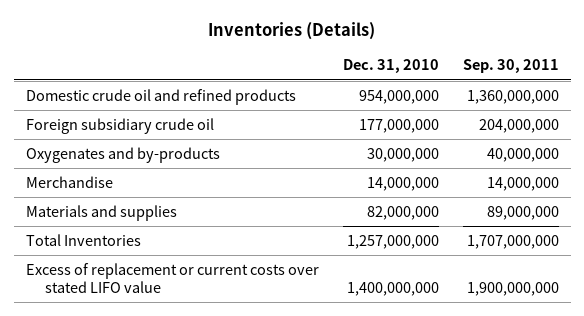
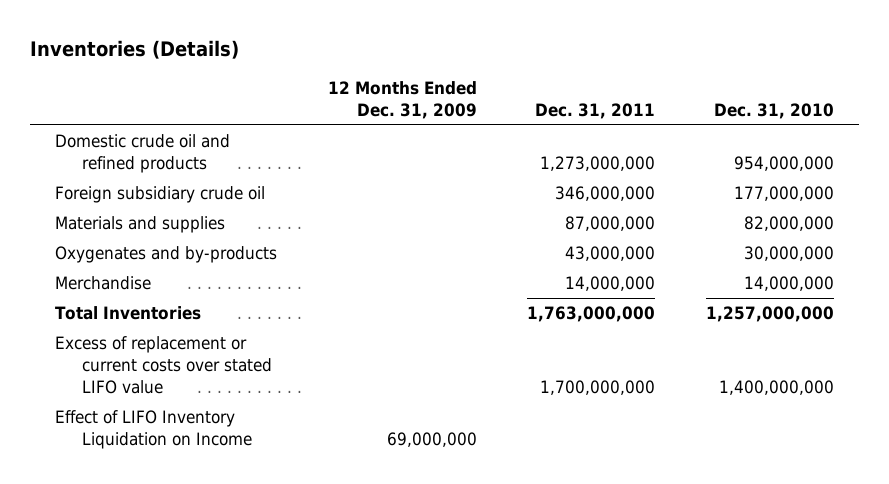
- | Dec. 31, 2010 | Sep. 30, 2011
+ | 12 Months Ended Dec. 31, 2009 | Dec. 31, 2011 | Dec. 31, 2010
moved up: Materials and supplies | | 87,000,000 | 82,000,000
+ Effect of LIFO Inventory Liquidation on Income | 69,000,000 | |

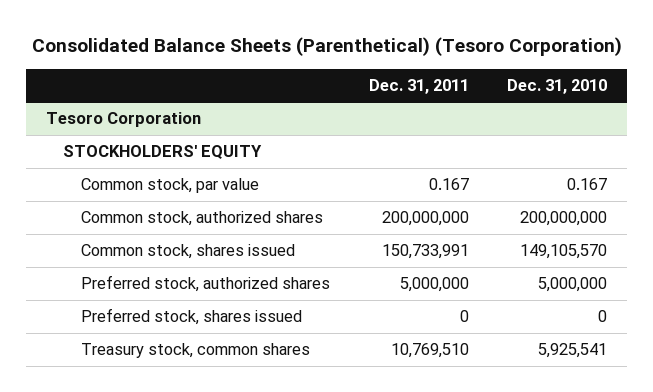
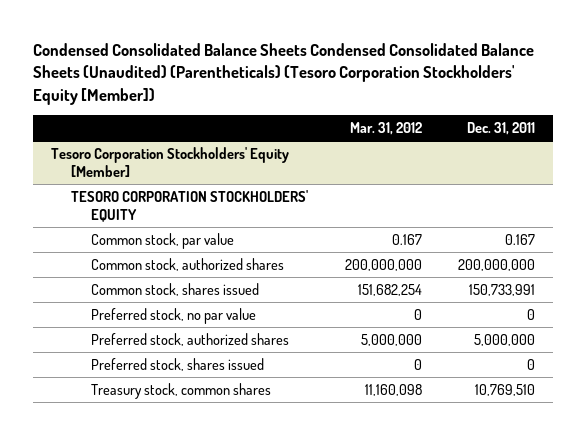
- Consolidated Balance Sheets (Parenthetical) (Tesoro Corporation)
+ Condensed Consolidated Balance Sheets Condensed Consolidated Balance Sheets (Unaudited) (Parentheticals) (Tesoro Corporation Stockholders' Equity [Member])
- | Dec. 31, 2011 | Dec. 31, 2010
+ | Mar. 31, 2012 | Dec. 31, 2011
- Tesoro Corporation
- STOCKHOLDERS' EQUITY
+ Tesoro Corporation Stockholders' Equity [Member]
+ TESORO CORPORATION STOCKHOLDERS' EQUITY
+ Preferred stock, no par value | 0 | 0

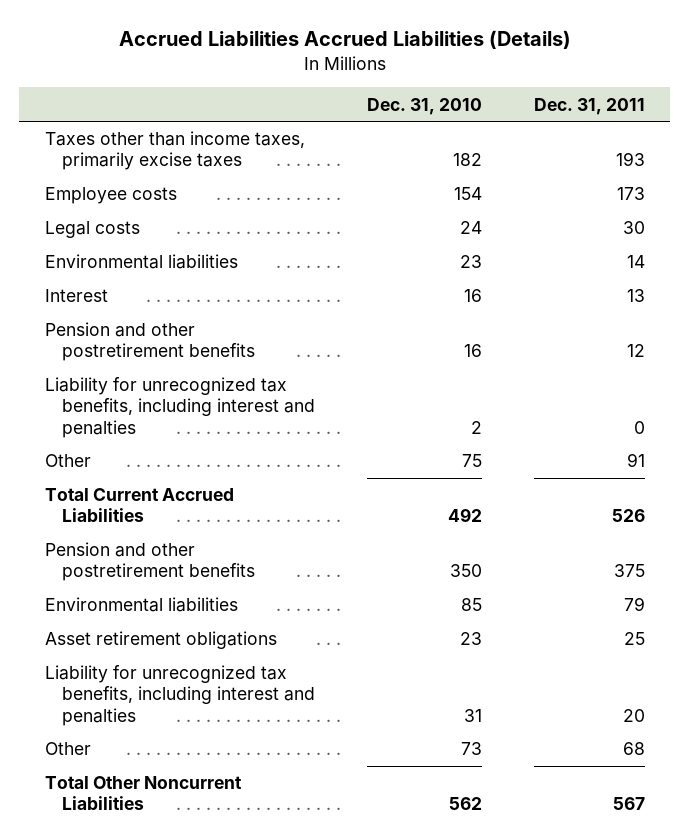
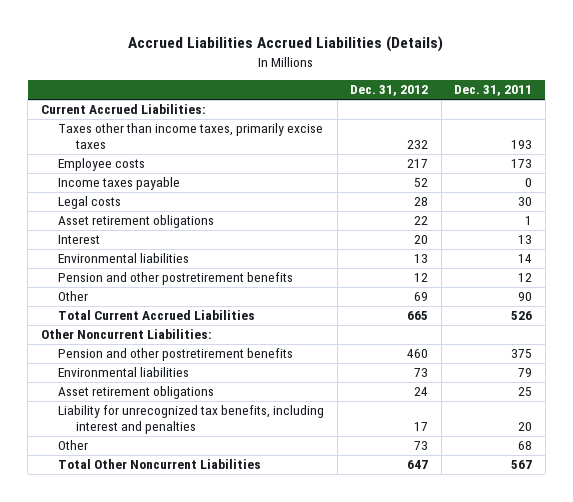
- | Dec. 31, 2010 | Dec. 31, 2011
+ | Dec. 31, 2012 | Dec. 31, 2011
+ Current Accrued Liabilities:
+ Income taxes payable | 52 | 0
+ Asset retirement obligations | 22 | 1
moved down: Environmental liabilities | 13 | 14
- Liability for unrecognized tax benefits, including interest and penalties | 2 | 0
- Other | 75 | 91
+ Other | 69 | 90
+ Other Noncurrent Liabilities:

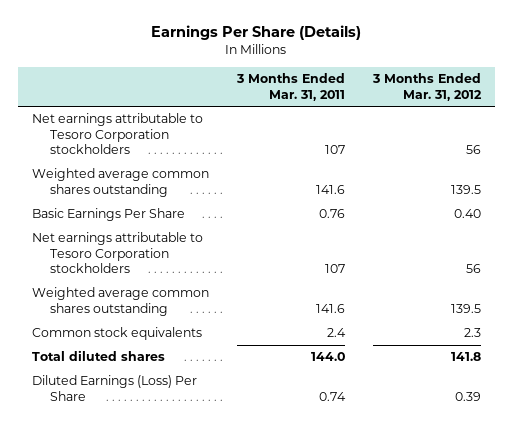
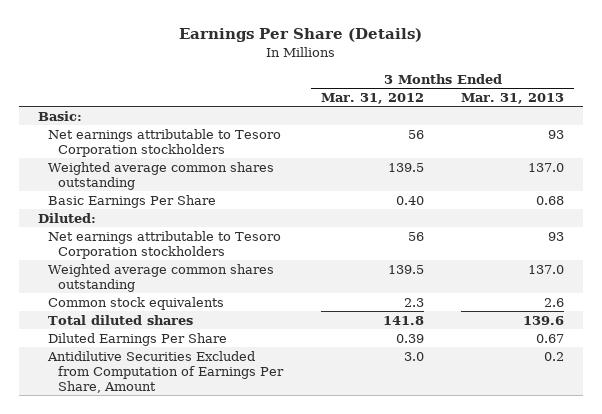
- | 3 Months Ended Mar. 31, 2011 | 3 Months Ended Mar. 31, 2012
+ | 3 Months Ended Mar. 31, 2012 | 3 Months Ended Mar. 31, 2013
+ Basic:
+ Diluted:
- Diluted Earnings (Loss) Per Share | 0.74 | 0.39
+ Diluted Earnings Per Share | 0.39 | 0.67
+ Antidilutive Securities Excluded from Computation of Earnings Per Share, Amount | 3.0 | 0.2

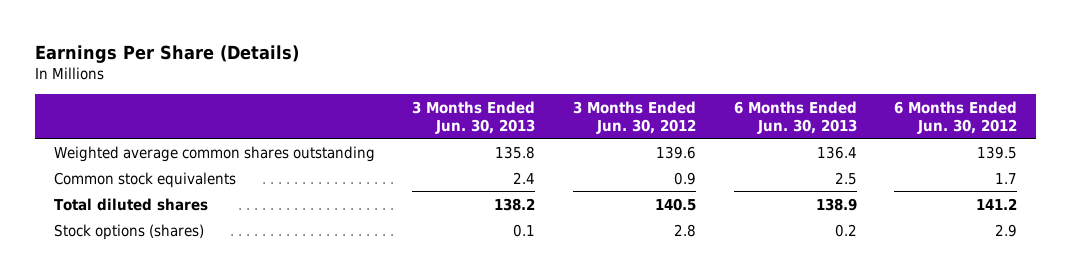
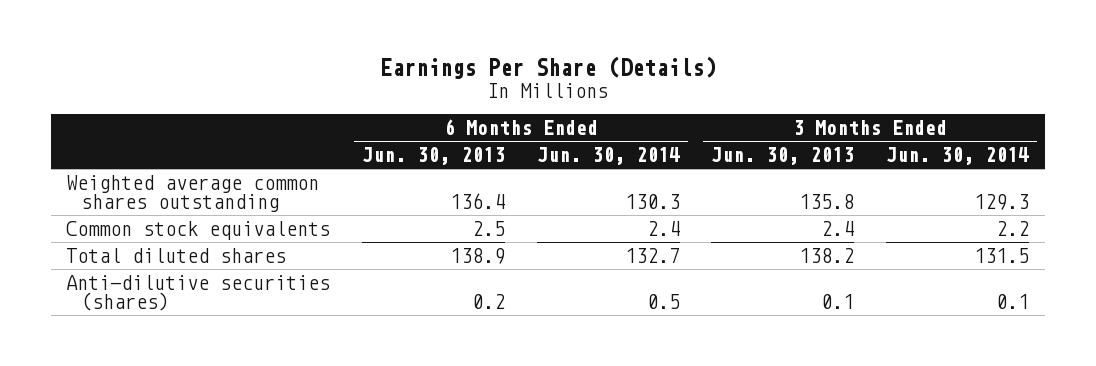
- | 3 Months Ended Jun. 30, 2013 | 3 Months Ended Jun. 30, 2012 | 6 Months Ended Jun. 30, 2013 | 6 Months Ended Jun. 30, 2012
+ | 6 Months Ended Jun. 30, 2013 | 6 Months Ended Jun. 30, 2014 | 3 Months Ended Jun. 30, 2013 | 3 Months Ended Jun. 30, 2014
- Stock options (shares) | 0.1 | 2.8 | 0.2 | 2.9
+ Anti-dilutive securities (shares) | 0.2 | 0.5 | 0.1 | 0.1

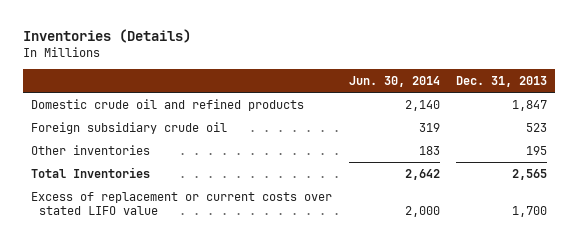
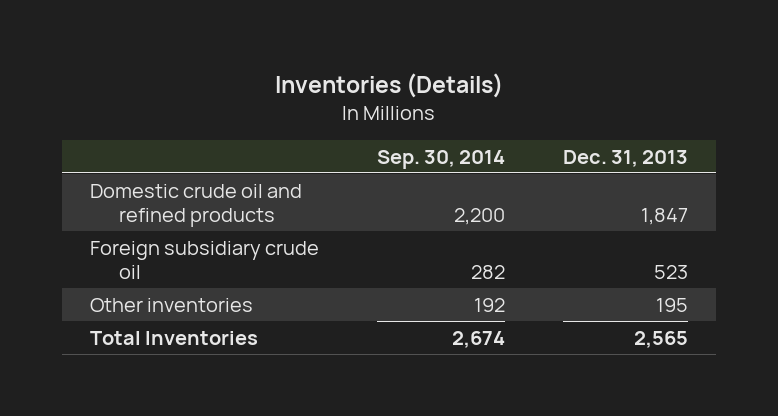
- | Jun. 30, 2014 | Dec. 31, 2013
+ | Sep. 30, 2014 | Dec. 31, 2013
- Excess of replacement or current costs over stated LIFO value | 2,000 | 1,700

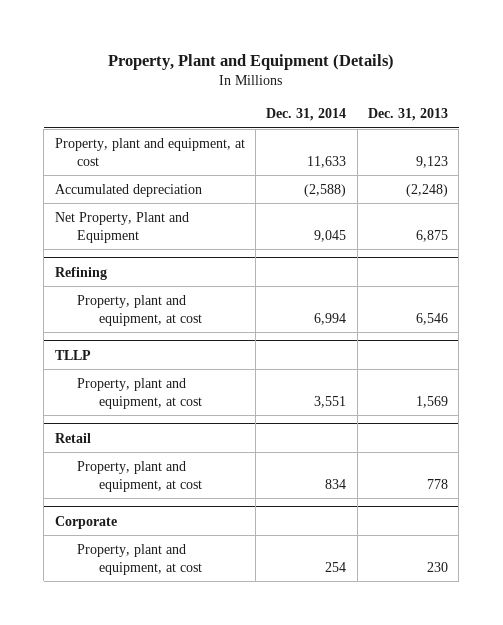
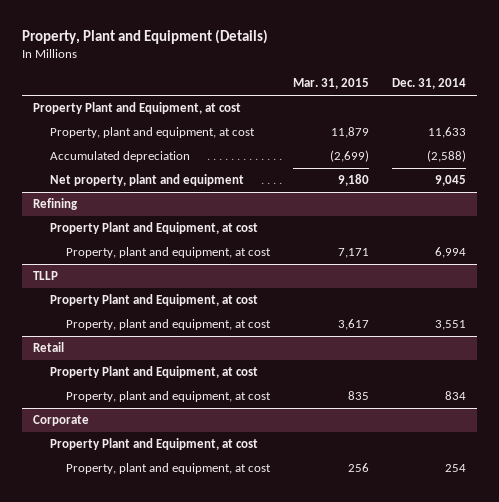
- | Dec. 31, 2014 | Dec. 31, 2013
+ | Mar. 31, 2015 | Dec. 31, 2014
+ Property Plant and Equipment, at cost
- Net Property, Plant and Equipment | 9,045 | 6,875
+ Net property, plant and equipment | 9,180 | 9,045
@ Refining
+ Property Plant and Equipment, at cost
@ TLLP
+ Property Plant and Equipment, at cost
@ Retail
+ Property Plant and Equipment, at cost
@ Corporate
+ Property Plant and Equipment, at cost

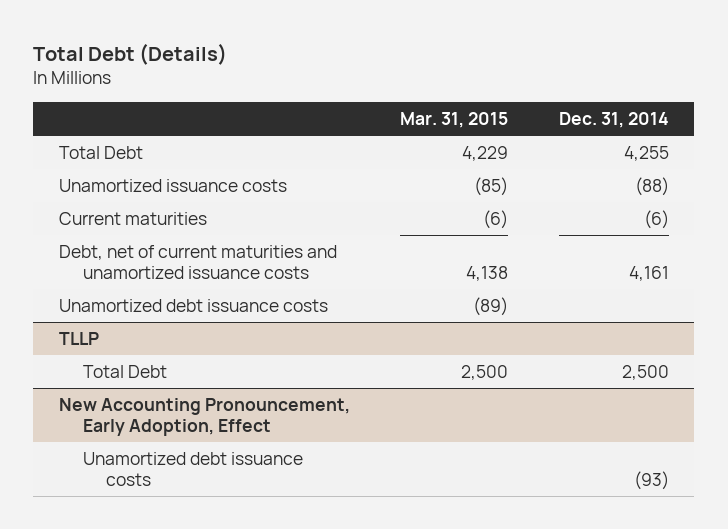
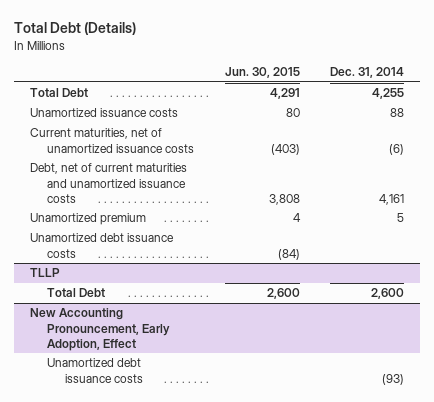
- | Mar. 31, 2015 | Dec. 31, 2014
+ | Jun. 30, 2015 | Dec. 31, 2014
- Unamortized issuance costs | (85) | (88)
- Current maturities | (6) | (6)
+ Unamortized issuance costs | 80 | 88
+ Current maturities, net of unamortized issuance costs | (403) | (6)
+ Unamortized premium | 4 | 5
@ TLLP
- Total Debt | 2,500 | 2,500
+ Total Debt | 2,600 | 2,600

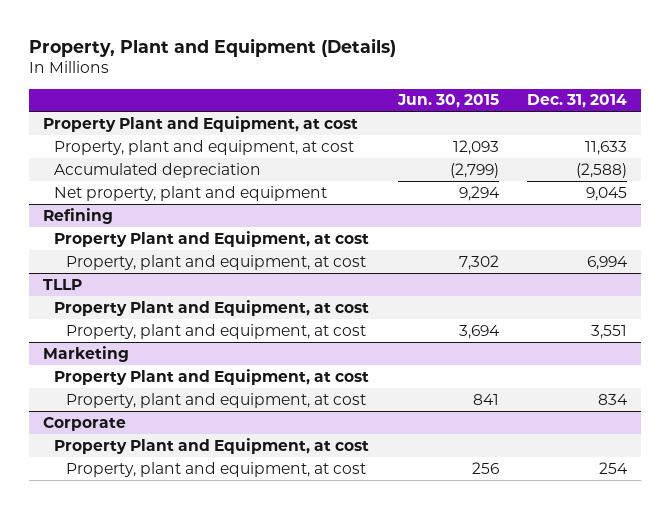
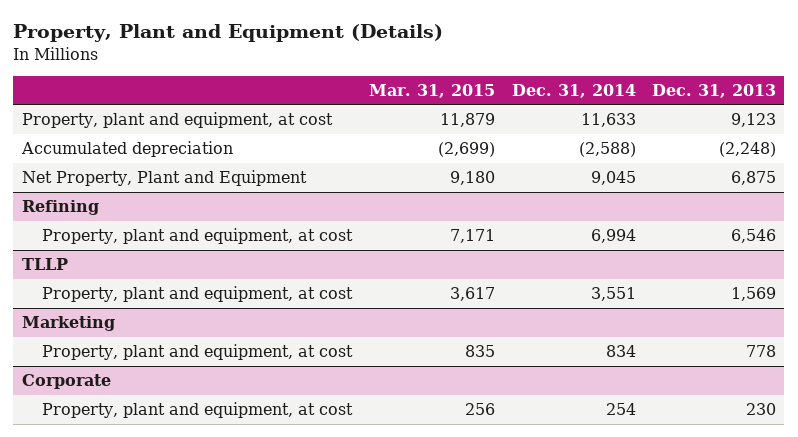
- | Jun. 30, 2015 | Dec. 31, 2014
+ | Mar. 31, 2015 | Dec. 31, 2014 | Dec. 31, 2013
- Property Plant and Equipment, at cost
- Net property, plant and equipment | 9,294 | 9,045
+ Net Property, Plant and Equipment | 9,180 | 9,045 | 6,875
@ Refining
- Property Plant and Equipment, at cost
@ TLLP
- Property Plant and Equipment, at cost
@ Marketing
- Property Plant and Equipment, at cost
@ Corporate
- Property Plant and Equipment, at cost

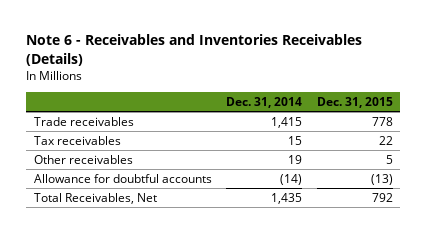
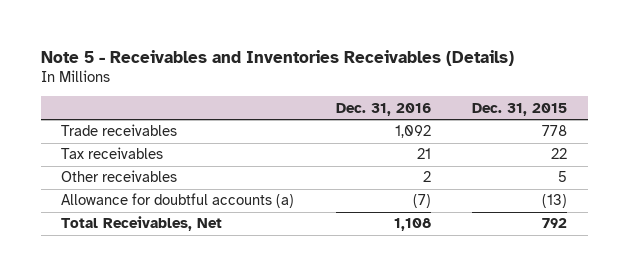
- Note 6 - Receivables and Inventories Receivables (Details)
+ Note 5 - Receivables and Inventories Receivables (Details)
- | Dec. 31, 2014 | Dec. 31, 2015
+ | Dec. 31, 2016 | Dec. 31, 2015
- Allowance for doubtful accounts | (14) | (13)
+ Allowance for doubtful accounts (a) | (7) | (13)

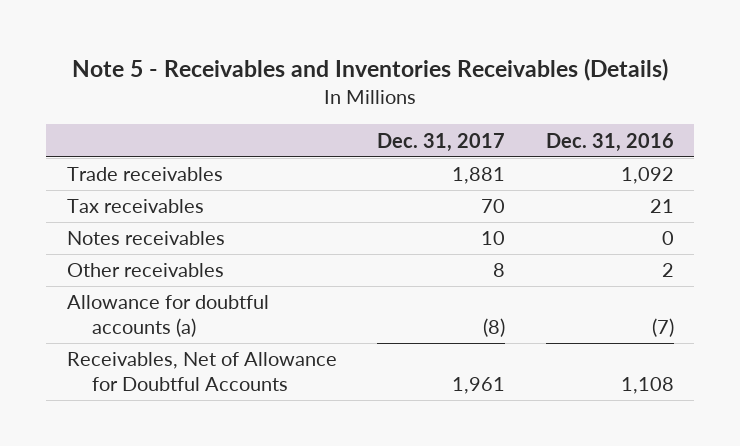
- | Dec. 31, 2016 | Dec. 31, 2015
+ | Dec. 31, 2017 | Dec. 31, 2016
+ Notes receivables | 10 | 0
- Total Receivables, Net | 1,108 | 792
+ Receivables, Net of Allowance for Doubtful Accounts | 1,961 | 1,108

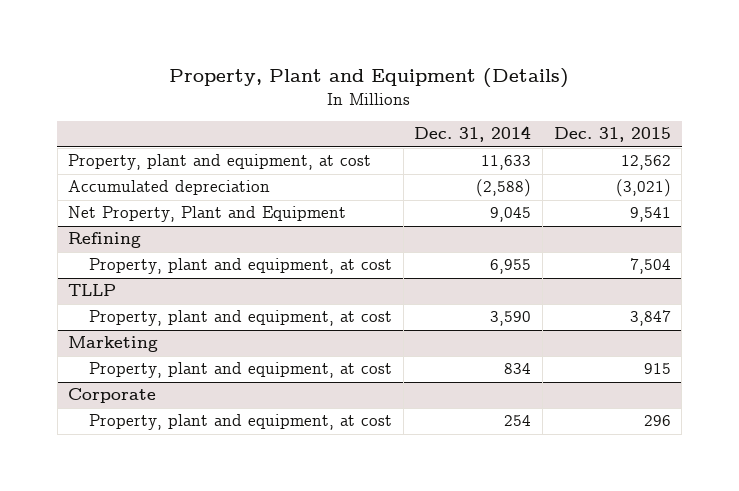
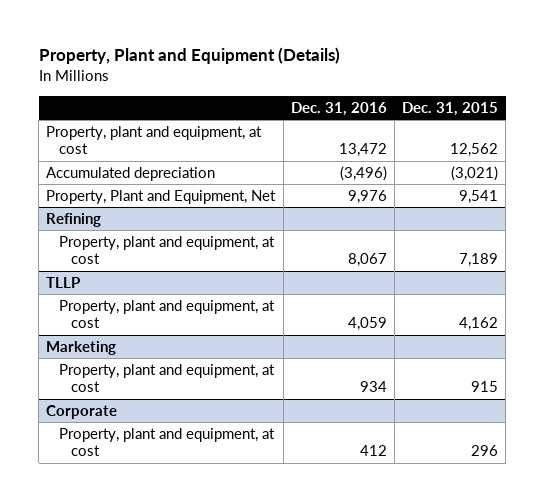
- | Dec. 31, 2014 | Dec. 31, 2015
+ | Dec. 31, 2016 | Dec. 31, 2015
- Net Property, Plant and Equipment | 9,045 | 9,541
+ Property, Plant and Equipment, Net | 9,976 | 9,541
@ Refining
- Property, plant and equipment, at cost | 6,955 | 7,504
+ Property, plant and equipment, at cost | 8,067 | 7,189
@ TLLP
- Property, plant and equipment, at cost | 3,590 | 3,847
+ Property, plant and equipment, at cost | 4,059 | 4,162

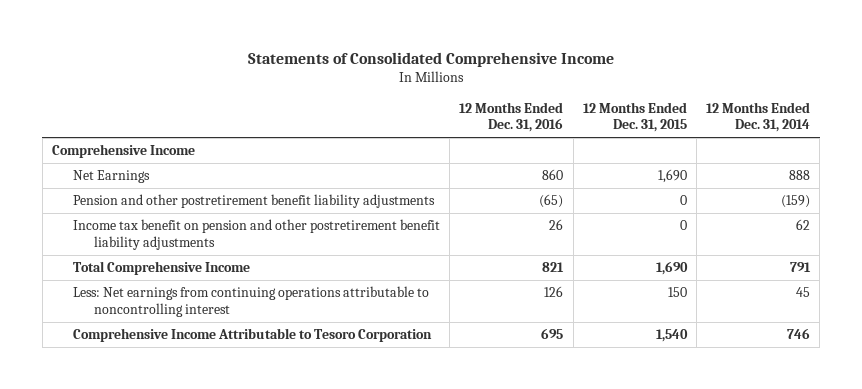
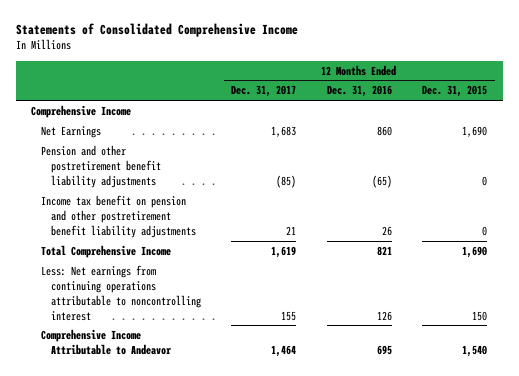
- | 12 Months Ended Dec. 31, 2016 | 12 Months Ended Dec. 31, 2015 | 12 Months Ended Dec. 31, 2014
+ | 12 Months Ended Dec. 31, 2017 | 12 Months Ended Dec. 31, 2016 | 12 Months Ended Dec. 31, 2015
- Comprehensive Income Attributable to Tesoro Corporation | 695 | 1,540 | 746
+ Comprehensive Income Attributable to Andeavor | 1,464 | 695 | 1,540

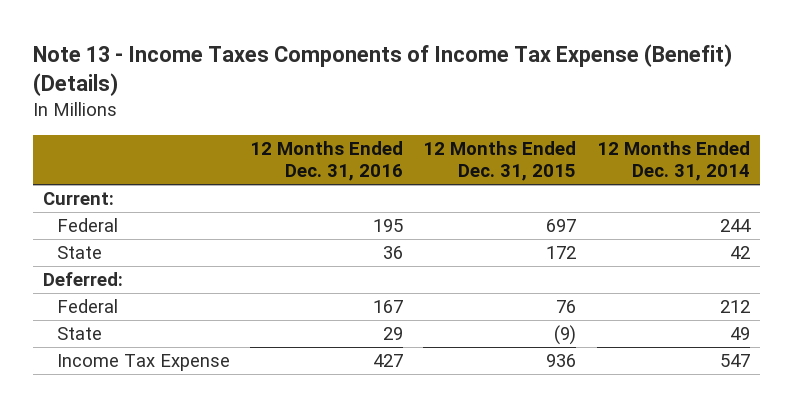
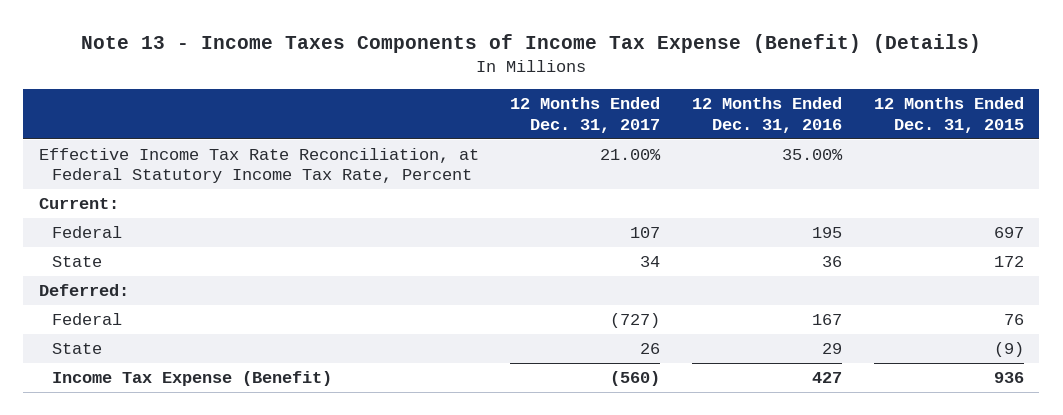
- | 12 Months Ended Dec. 31, 2016 | 12 Months Ended Dec. 31, 2015 | 12 Months Ended Dec. 31, 2014
+ | 12 Months Ended Dec. 31, 2017 | 12 Months Ended Dec. 31, 2016 | 12 Months Ended Dec. 31, 2015
+ Effective Income Tax Rate Reconciliation, at Federal Statutory Income Tax Rate, Percent | 21.00% | 35.00% |
- Income Tax Expense | 427 | 936 | 547
+ Income Tax Expense (Benefit) | (560) | 427 | 936

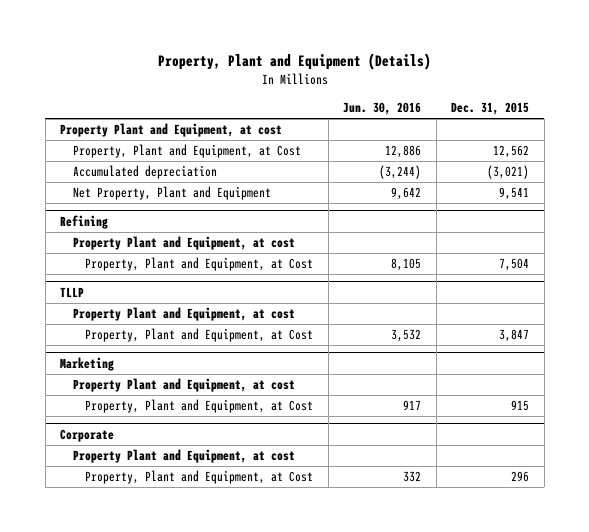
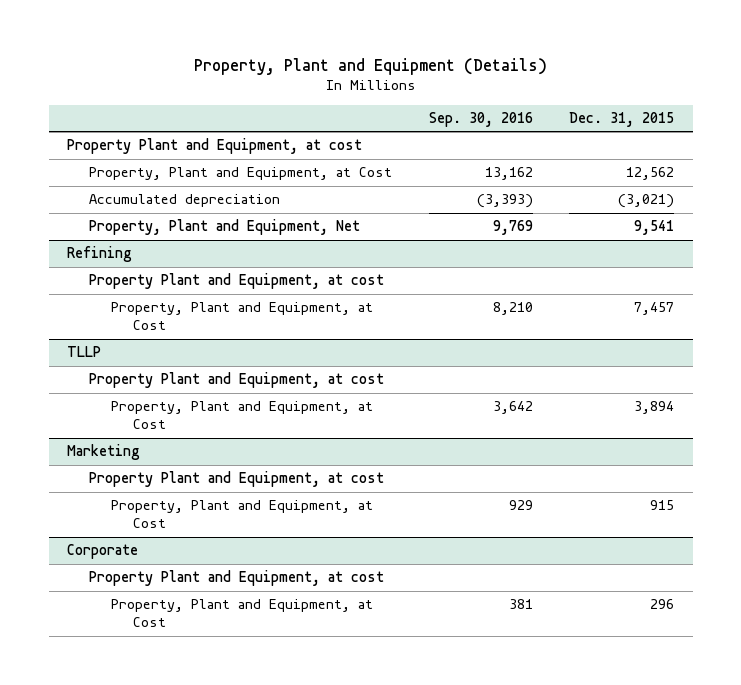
- | Jun. 30, 2016 | Dec. 31, 2015
+ | Sep. 30, 2016 | Dec. 31, 2015
- Net Property, Plant and Equipment | 9,642 | 9,541
+ Property, Plant and Equipment, Net | 9,769 | 9,541
@ Refining
- Property, Plant and Equipment, at Cost | 8,105 | 7,504
+ Property, Plant and Equipment, at Cost | 8,210 | 7,457
@ TLLP
- Property, Plant and Equipment, at Cost | 3,532 | 3,847
+ Property, Plant and Equipment, at Cost | 3,642 | 3,894

